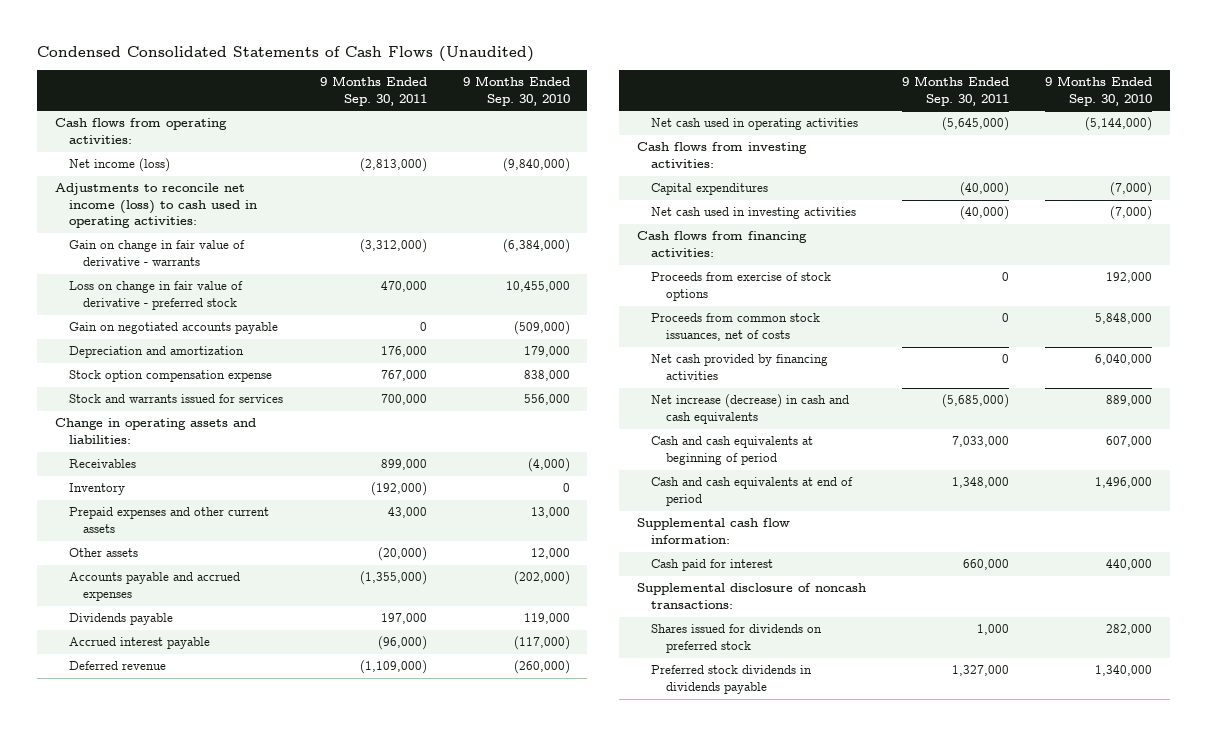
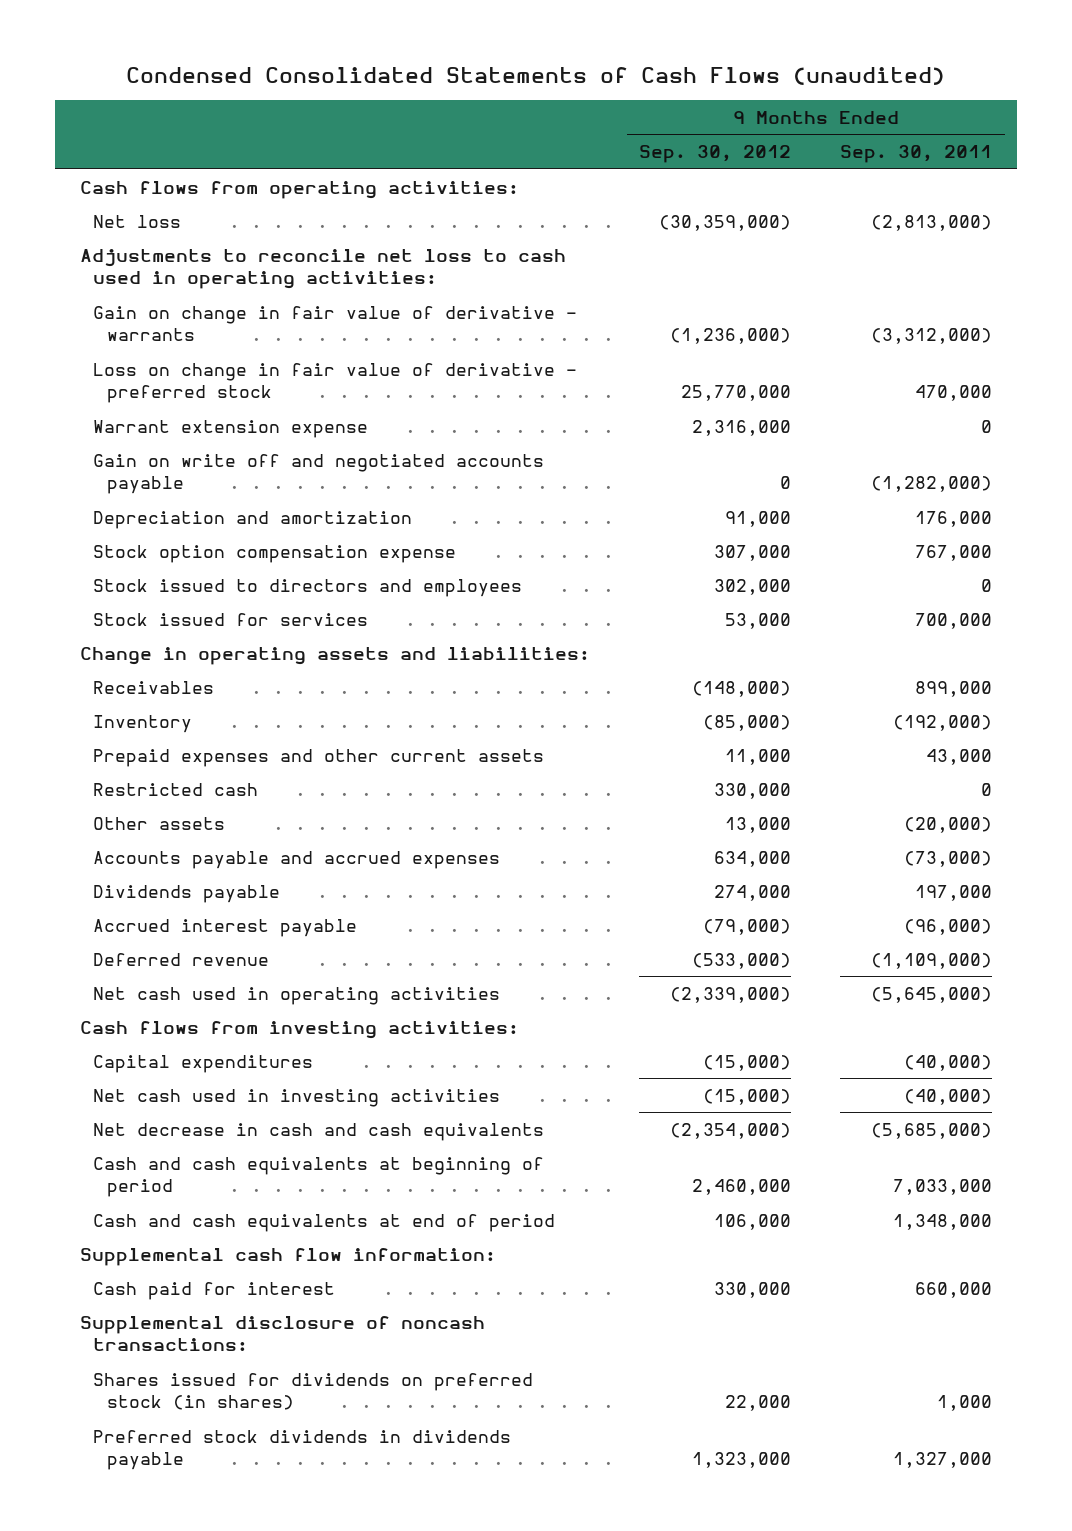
- Condensed Consolidated Statements of Cash Flows (Unaudited)
+ Condensed Consolidated Statements of Cash Flows (unaudited)
- | 9 Months Ended Sep. 30, 2011 | 9 Months Ended Sep. 30, 2010
+ | 9 Months Ended Sep. 30, 2012 | 9 Months Ended Sep. 30, 2011
- Net income (loss) | (2,813,000) | (9,840,000)
- Adjustments to reconcile net income (loss) to cash used in operating activities:
+ Net loss | (30,359,000) | (2,813,000)
+ Adjustments to reconcile net loss to cash used in operating activities:
- Gain on negotiated accounts payable | 0 | (509,000)
+ Warrant extension expense | 2,316,000 | 0
+ Gain on write off and negotiated accounts payable | 0 | (1,282,000)
- Stock and warrants issued for services | 700,000 | 556,000
+ Stock issued to directors and employees | 302,000 | 0
+ Stock issued for services | 53,000 | 700,000
+ Restricted cash | 330,000 | 0
- Accounts payable and accrued expenses | (1,355,000) | (202,000)
+ Accounts payable and accrued expenses | 634,000 | (73,000)
- Cash flows from financing activities:
- Proceeds from exercise of stock options | 0 | 192,000
- Proceeds from common stock issuances, net of costs | 0 | 5,848,000
- Net cash provided by financing activities | 0 | 6,040,000
- Net increase (decrease) in cash and cash equivalents | (5,685,000) | 889,000
+ Net decrease in cash and cash equivalents | (2,354,000) | (5,685,000)
- Shares issued for dividends on preferred stock | 1,000 | 282,000
+ Shares issued for dividends on preferred stock (in shares) | 22,000 | 1,000

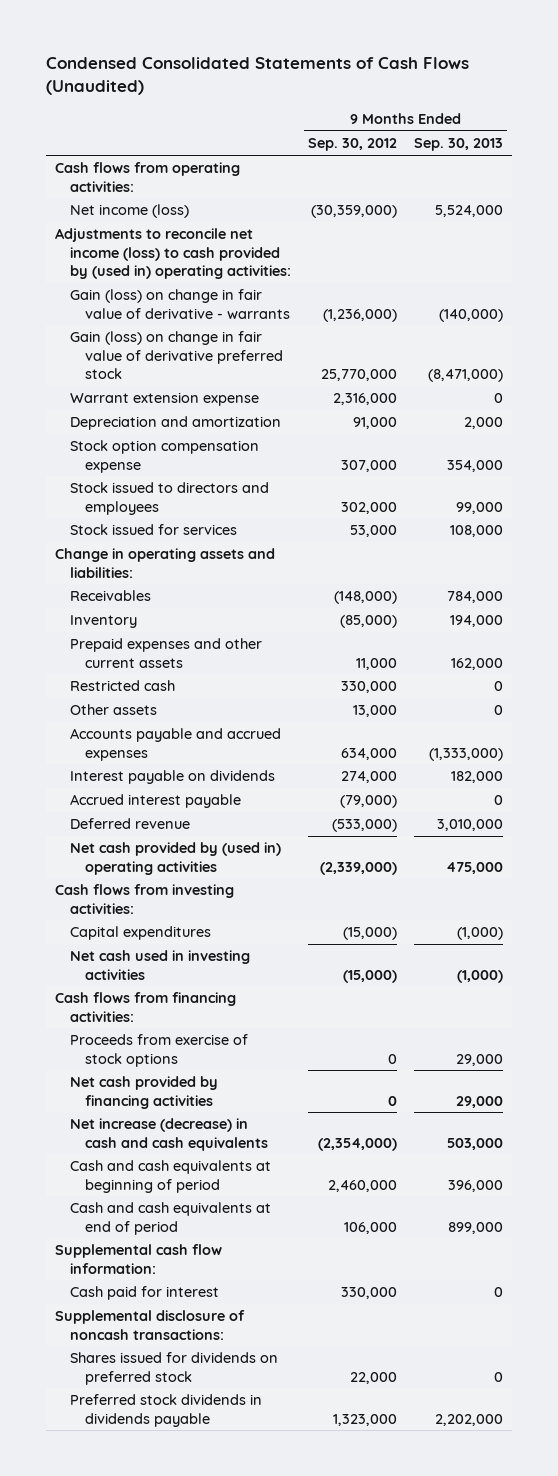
- Condensed Consolidated Statements of Cash Flows (unaudited)
+ Condensed Consolidated Statements of Cash Flows (Unaudited)
- | 9 Months Ended Sep. 30, 2012 | 9 Months Ended Sep. 30, 2011
+ | 9 Months Ended Sep. 30, 2012 | 9 Months Ended Sep. 30, 2013
- Net loss | (30,359,000) | (2,813,000)
- Adjustments to reconcile net loss to cash used in operating activities:
- Gain on change in fair value of derivative - warrants | (1,236,000) | (3,312,000)
- Loss on change in fair value of derivative - preferred stock | 25,770,000 | 470,000
+ Net income (loss) | (30,359,000) | 5,524,000
+ Adjustments to reconcile net income (loss) to cash provided by (used in) operating activities:
+ Gain (loss) on change in fair value of derivative - warrants | (1,236,000) | (140,000)
+ Gain (loss) on change in fair value of derivative preferred stock | 25,770,000 | (8,471,000)
- Gain on write off and negotiated accounts payable | 0 | (1,282,000)
- Dividends payable | 274,000 | 197,000
+ Interest payable on dividends | 274,000 | 182,000
- Net cash used in operating activities | (2,339,000) | (5,645,000)
+ Net cash provided by (used in) operating activities | (2,339,000) | 475,000
- Net decrease in cash and cash equivalents | (2,354,000) | (5,685,000)
+ Cash flows from financing activities:
+ Proceeds from exercise of stock options | 0 | 29,000
+ Net cash provided by financing activities | 0 | 29,000
+ Net increase (decrease) in cash and cash equivalents | (2,354,000) | 503,000
- Shares issued for dividends on preferred stock (in shares) | 22,000 | 1,000
+ Shares issued for dividends on preferred stock | 22,000 | 0

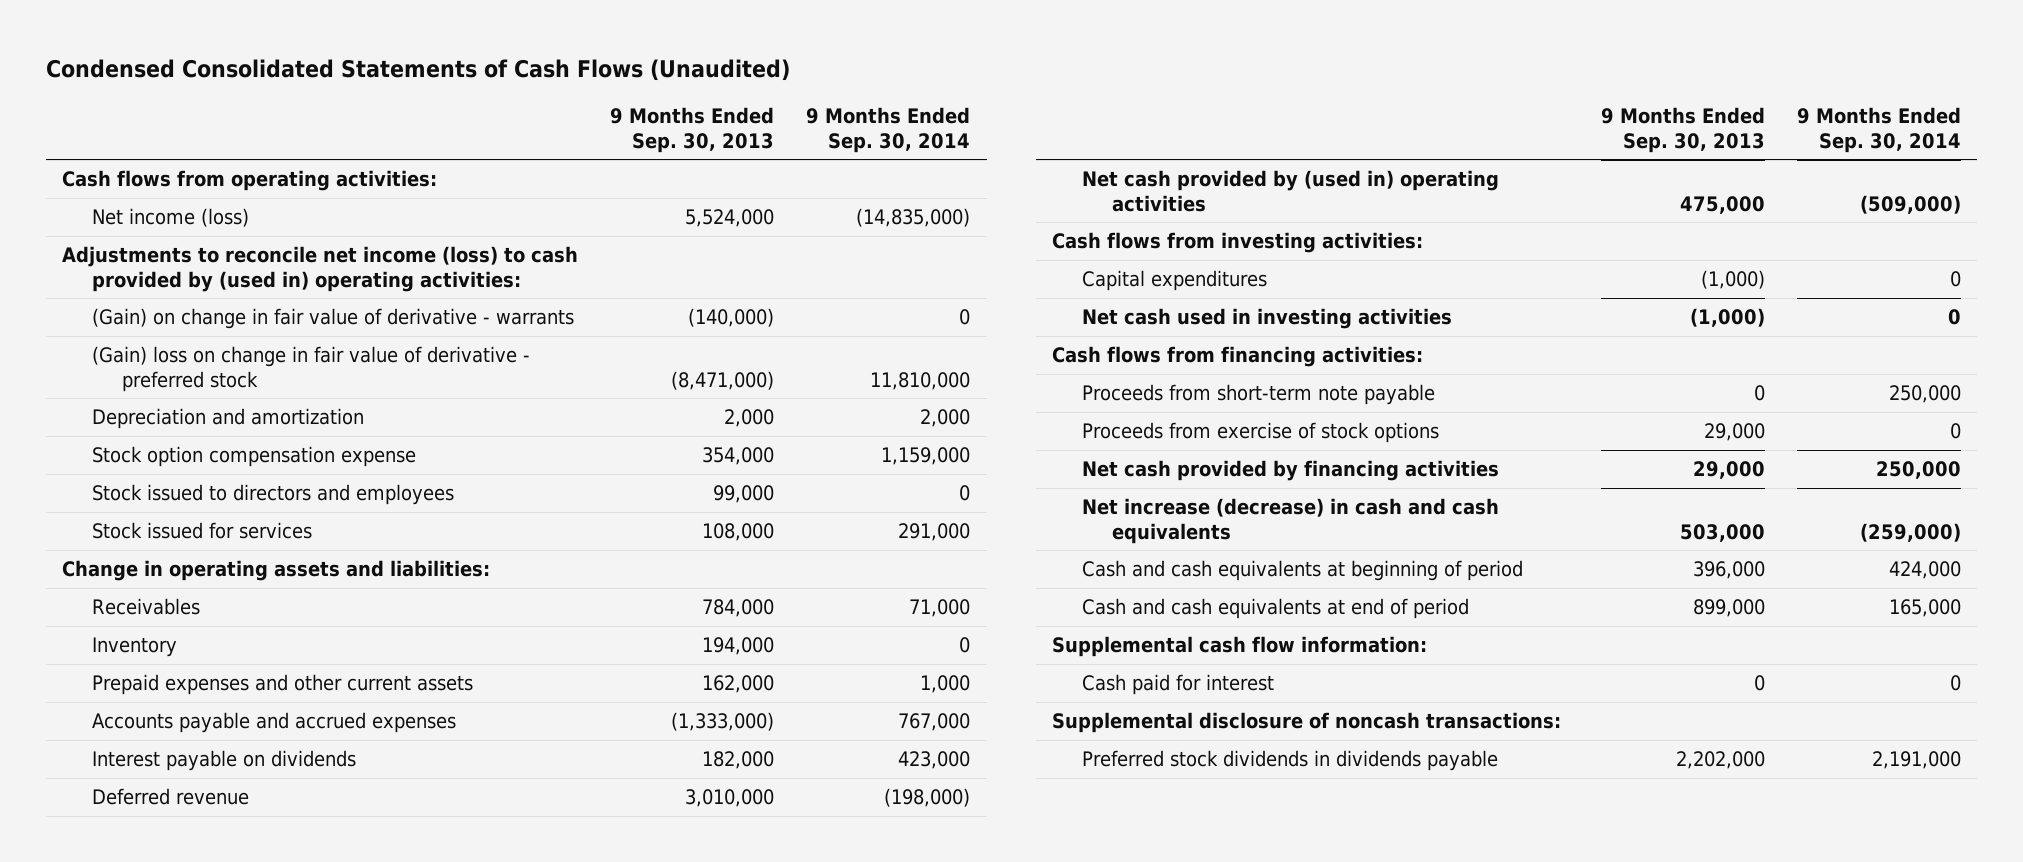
- | 9 Months Ended Sep. 30, 2012 | 9 Months Ended Sep. 30, 2013
+ | 9 Months Ended Sep. 30, 2013 | 9 Months Ended Sep. 30, 2014
- Gain (loss) on change in fair value of derivative - warrants | (1,236,000) | (140,000)
- Gain (loss) on change in fair value of derivative preferred stock | 25,770,000 | (8,471,000)
- Warrant extension expense | 2,316,000 | 0
+ (Gain) on change in fair value of derivative - warrants | (140,000) | 0
+ (Gain) loss on change in fair value of derivative - preferred stock | (8,471,000) | 11,810,000
- Restricted cash | 330,000 | 0
- Other assets | 13,000 | 0
- Accrued interest payable | (79,000) | 0
+ Proceeds from short-term note payable | 0 | 250,000
- Shares issued for dividends on preferred stock | 22,000 | 0

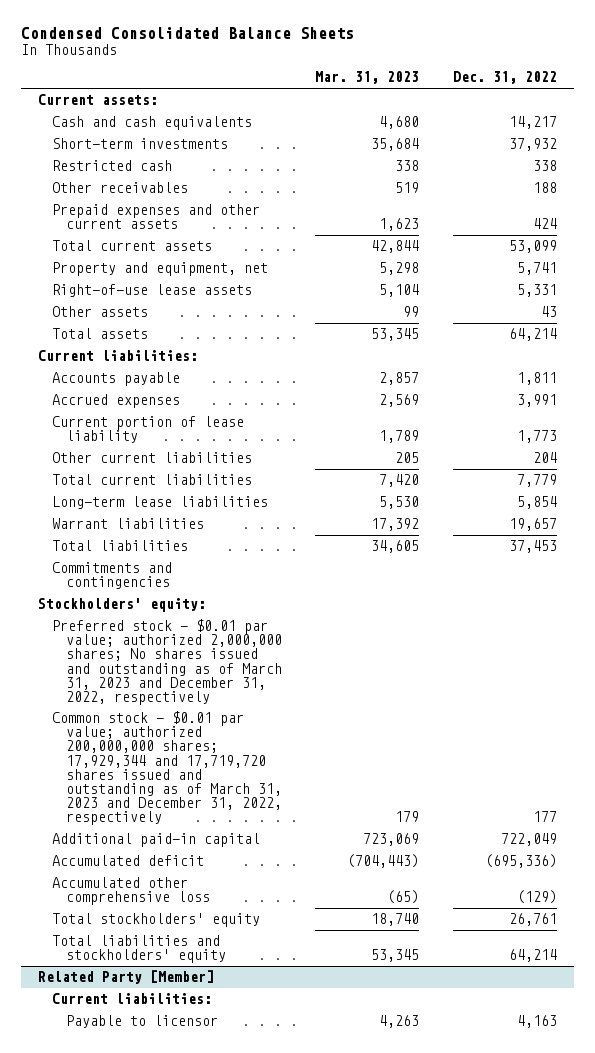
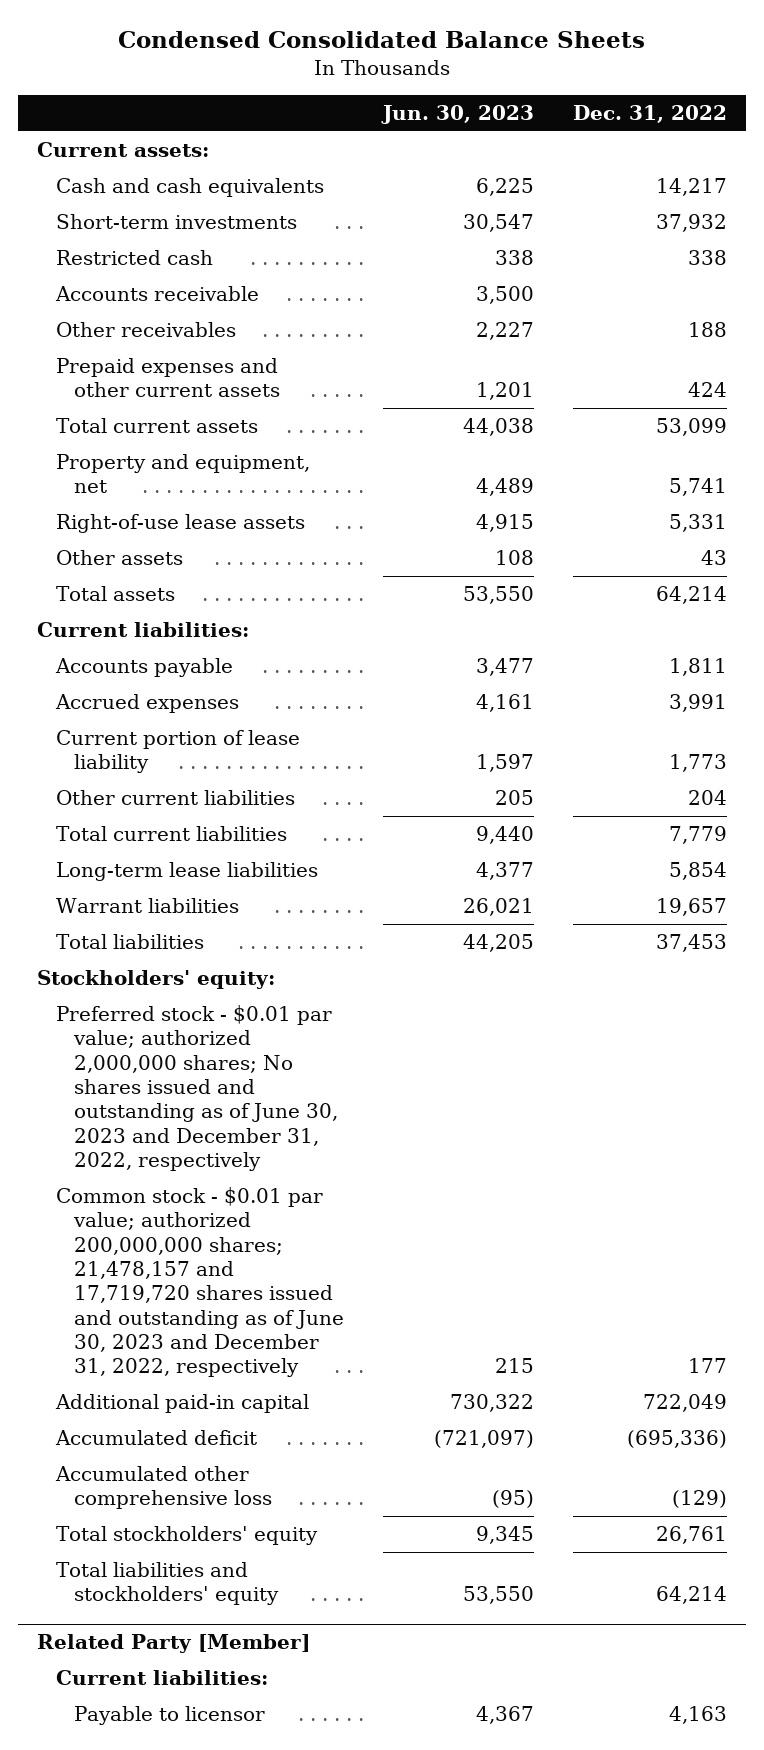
- | Mar. 31, 2023 | Dec. 31, 2022
+ | Jun. 30, 2023 | Dec. 31, 2022
+ Accounts receivable | 3,500 |
- Commitments and contingencies
- Preferred stock - $0.01 par value; authorized 2,000,000 shares; No shares issued and outstanding as of March 31, 2023 and December 31, 2022, respectively
- Common stock - $0.01 par value; authorized 200,000,000 shares; 17,929,344 and 17,719,720 shares issued and outstanding as of March 31, 2023 and December 31, 2022, respectively | 179 | 177
+ Preferred stock - $0.01 par value; authorized 2,000,000 shares; No shares issued and outstanding as of June 30, 2023 and December 31, 2022, respectively
+ Common stock - $0.01 par value; authorized 200,000,000 shares; 21,478,157 and 17,719,720 shares issued and outstanding as of June 30, 2023 and December 31, 2022, respectively | 215 | 177

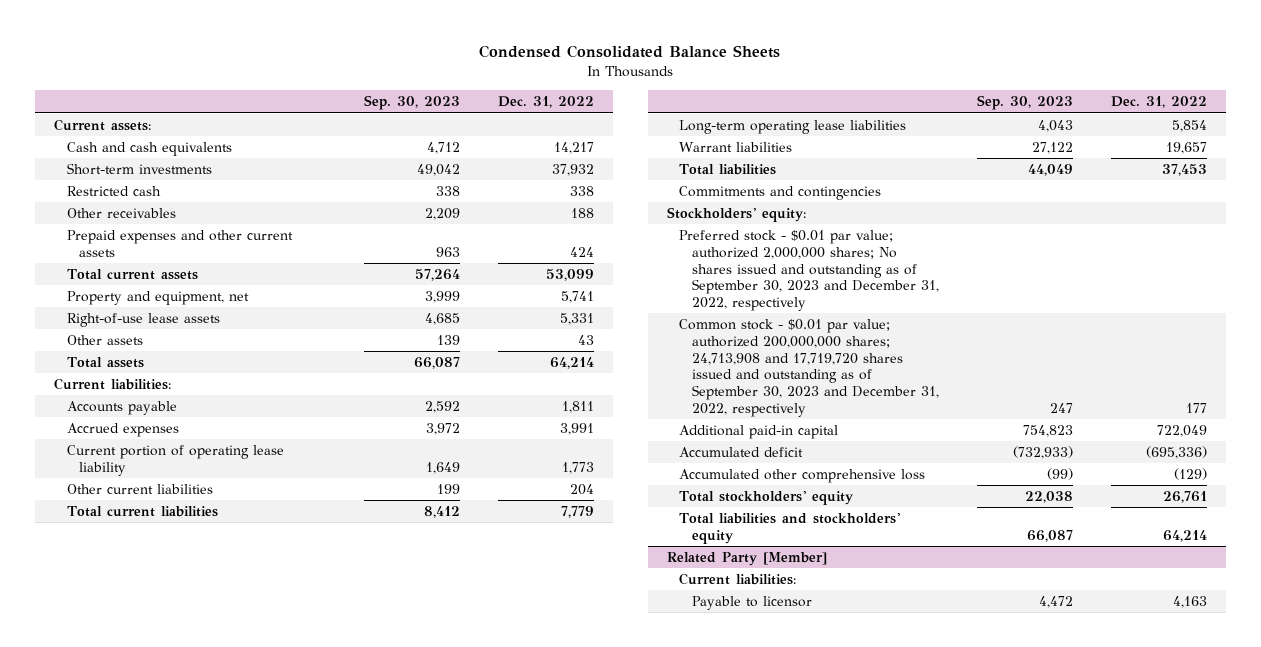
- | Jun. 30, 2023 | Dec. 31, 2022
+ | Sep. 30, 2023 | Dec. 31, 2022
- Accounts receivable | 3,500 |
- Current portion of lease liability | 1,597 | 1,773
+ Current portion of operating lease liability | 1,649 | 1,773
- Long-term lease liabilities | 4,377 | 5,854
+ Long-term operating lease liabilities | 4,043 | 5,854
+ Commitments and contingencies
- Preferred stock - $0.01 par value; authorized 2,000,000 shares; No shares issued and outstanding as of June 30, 2023 and December 31, 2022, respectively
- Common stock - $0.01 par value; authorized 200,000,000 shares; 21,478,157 and 17,719,720 shares issued and outstanding as of June 30, 2023 and December 31, 2022, respectively | 215 | 177
+ Preferred stock - $0.01 par value; authorized 2,000,000 shares; No shares issued and outstanding as of September 30, 2023 and December 31, 2022, respectively
+ Common stock - $0.01 par value; authorized 200,000,000 shares; 24,713,908 and 17,719,720 shares issued and outstanding as of September 30, 2023 and December 31, 2022, respectively | 247 | 177

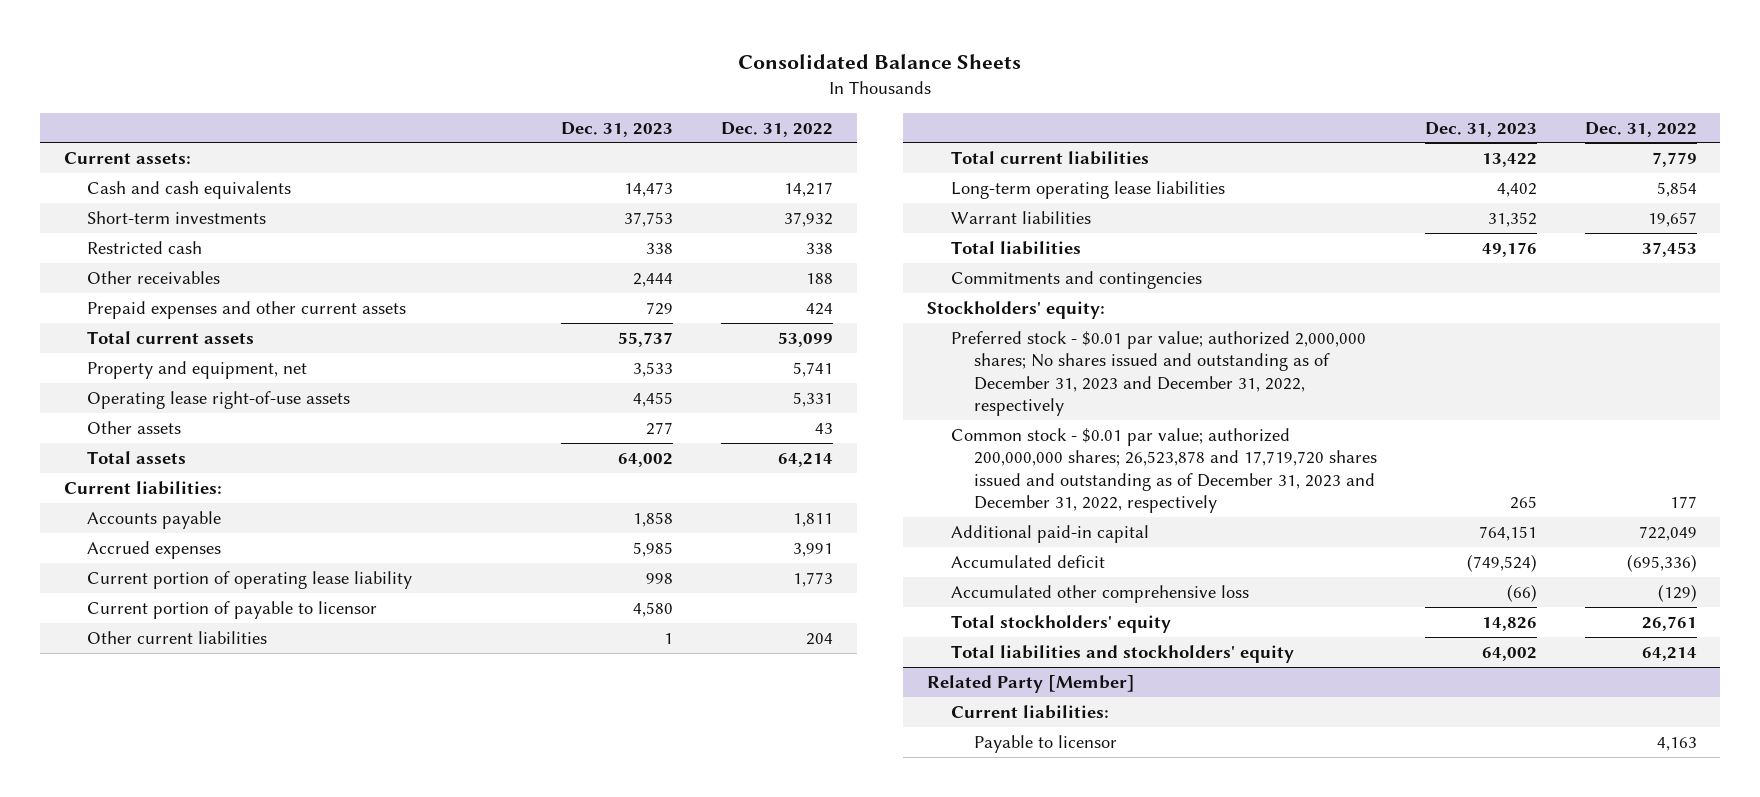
- Condensed Consolidated Balance Sheets
+ Consolidated Balance Sheets
- | Sep. 30, 2023 | Dec. 31, 2022
+ | Dec. 31, 2023 | Dec. 31, 2022
- Right-of-use lease assets | 4,685 | 5,331
+ Operating lease right-of-use assets | 4,455 | 5,331
+ Current portion of payable to licensor | 4,580 |
- Preferred stock - $0.01 par value; authorized 2,000,000 shares; No shares issued and outstanding as of September 30, 2023 and December 31, 2022, respectively
- Common stock - $0.01 par value; authorized 200,000,000 shares; 24,713,908 and 17,719,720 shares issued and outstanding as of September 30, 2023 and December 31, 2022, respectively | 247 | 177
+ Preferred stock - $0.01 par value; authorized 2,000,000 shares; No shares issued and outstanding as of December 31, 2023 and December 31, 2022, respectively
+ Common stock - $0.01 par value; authorized 200,000,000 shares; 26,523,878 and 17,719,720 shares issued and outstanding as of December 31, 2023 and December 31, 2022, respectively | 265 | 177

